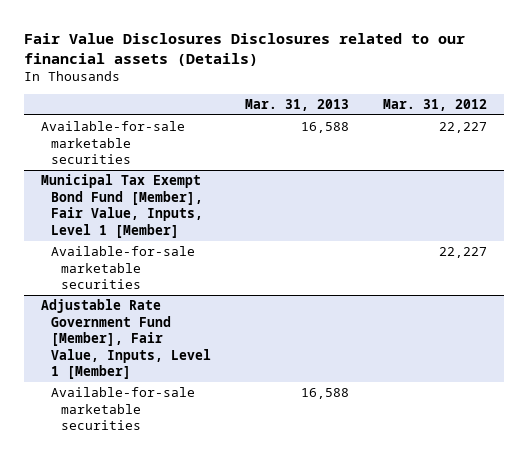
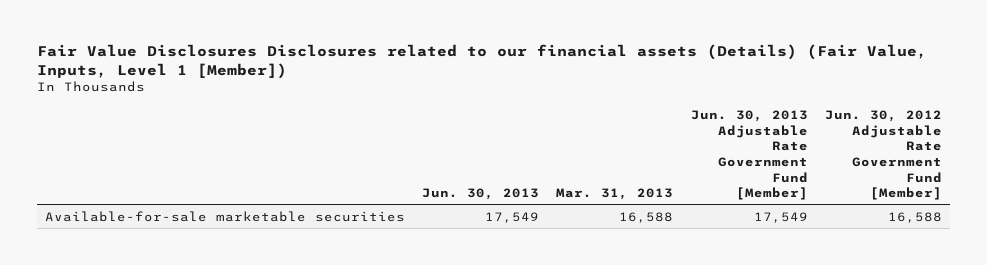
- Fair Value Disclosures Disclosures related to our financial assets (Details)
+ Fair Value Disclosures Disclosures related to our financial assets (Details) (Fair Value, Inputs, Level 1 [Member])
- | Mar. 31, 2013 | Mar. 31, 2012
+ | Jun. 30, 2013 | Mar. 31, 2013 | Jun. 30, 2013 Adjustable Rate Government Fund [Member] | Jun. 30, 2012 Adjustable Rate Government Fund [Member]
- Municipal Tax Exempt Bond Fund [Member], Fair Value, Inputs, Level 1 [Member]
- Available-for-sale marketable securities | | 22,227
- Adjustable Rate Government Fund [Member], Fair Value, Inputs, Level 1 [Member]
- Available-for-sale marketable securities | 16,588 |

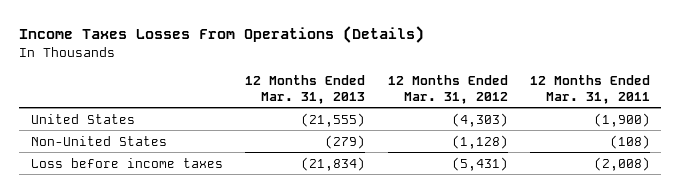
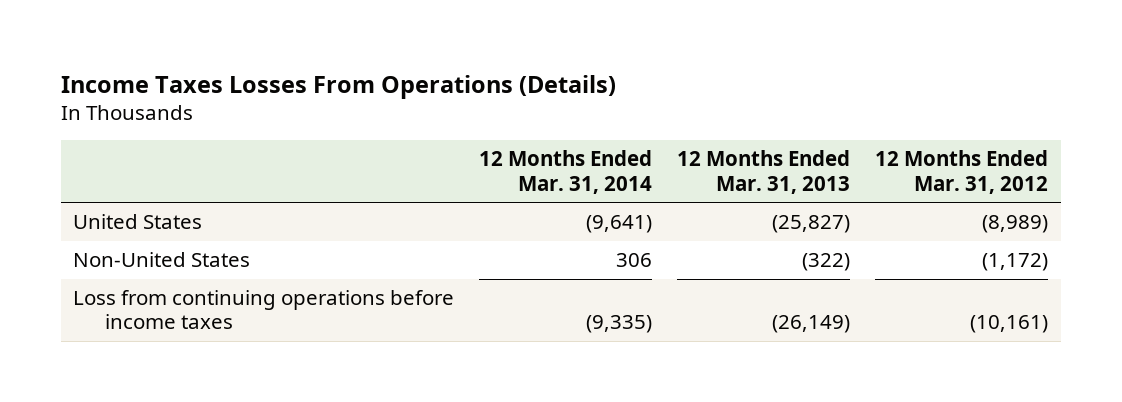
- | 12 Months Ended Mar. 31, 2013 | 12 Months Ended Mar. 31, 2012 | 12 Months Ended Mar. 31, 2011
+ | 12 Months Ended Mar. 31, 2014 | 12 Months Ended Mar. 31, 2013 | 12 Months Ended Mar. 31, 2012
- United States | (21,555) | (4,303) | (1,900)
- Non-United States | (279) | (1,128) | (108)
- Loss before income taxes | (21,834) | (5,431) | (2,008)
+ United States | (9,641) | (25,827) | (8,989)
+ Non-United States | 306 | (322) | (1,172)
+ Loss from continuing operations before income taxes | (9,335) | (26,149) | (10,161)

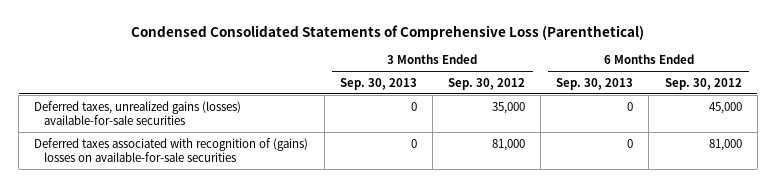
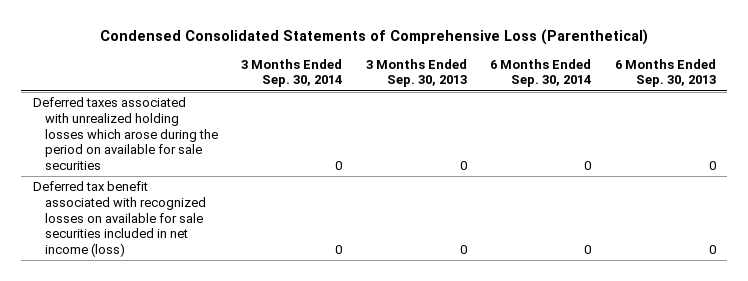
- | 3 Months Ended Sep. 30, 2013 | 3 Months Ended Sep. 30, 2012 | 6 Months Ended Sep. 30, 2013 | 6 Months Ended Sep. 30, 2012
+ | 3 Months Ended Sep. 30, 2014 | 3 Months Ended Sep. 30, 2013 | 6 Months Ended Sep. 30, 2014 | 6 Months Ended Sep. 30, 2013
- Deferred taxes, unrealized gains (losses) available-for-sale securities | 0 | 35,000 | 0 | 45,000
- Deferred taxes associated with recognition of (gains) losses on available-for-sale securities | 0 | 81,000 | 0 | 81,000
+ Deferred taxes associated with unrealized holding losses which arose during the period on available for sale securities | 0 | 0 | 0 | 0
+ Deferred tax benefit associated with recognized losses on available for sale securities included in net income (loss) | 0 | 0 | 0 | 0

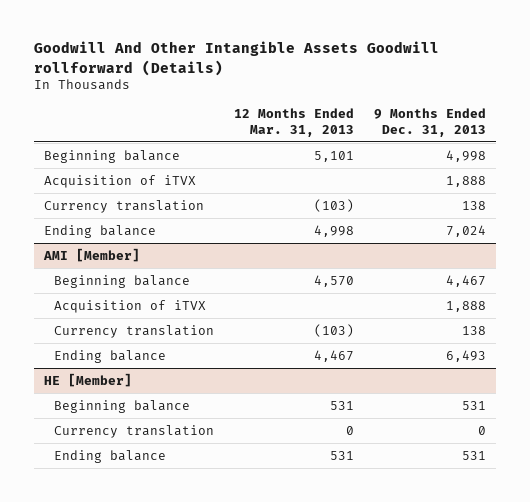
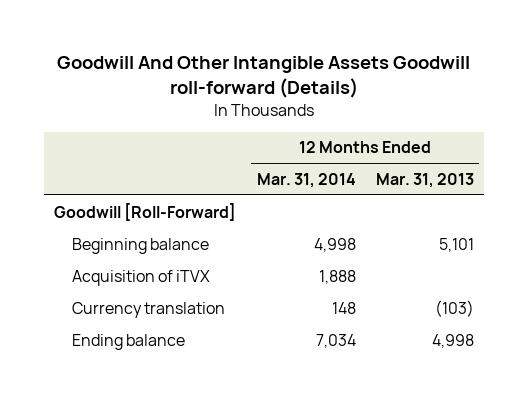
- Goodwill And Other Intangible Assets Goodwill rollforward (Details)
+ Goodwill And Other Intangible Assets Goodwill roll-forward (Details)
- | 12 Months Ended Mar. 31, 2013 | 9 Months Ended Dec. 31, 2013
+ | 12 Months Ended Mar. 31, 2014 | 12 Months Ended Mar. 31, 2013
+ Goodwill [Roll-Forward]
- AMI [Member]
- Beginning balance | 4,570 | 4,467
- Acquisition of iTVX | | 1,888
- Currency translation | (103) | 138
- Ending balance | 4,467 | 6,493
- HE [Member]
- Beginning balance | 531 | 531
- Currency translation | 0 | 0
- Ending balance | 531 | 531

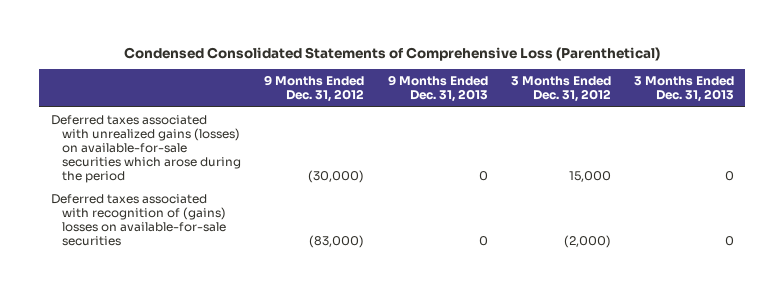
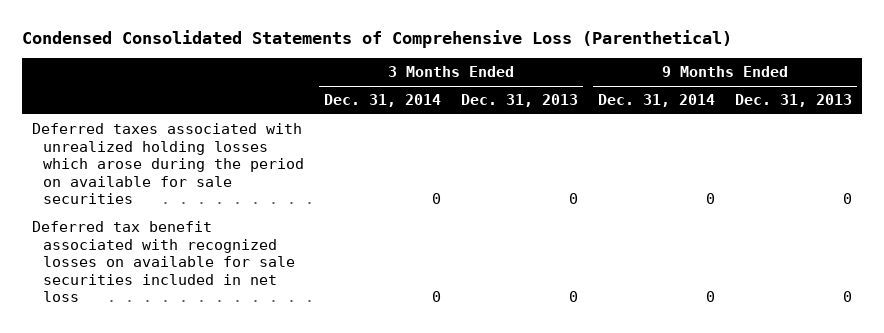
- | 9 Months Ended Dec. 31, 2012 | 9 Months Ended Dec. 31, 2013 | 3 Months Ended Dec. 31, 2012 | 3 Months Ended Dec. 31, 2013
+ | 3 Months Ended Dec. 31, 2014 | 3 Months Ended Dec. 31, 2013 | 9 Months Ended Dec. 31, 2014 | 9 Months Ended Dec. 31, 2013
- Deferred taxes associated with unrealized gains (losses) on available-for-sale securities which arose during the period | (30,000) | 0 | 15,000 | 0
- Deferred taxes associated with recognition of (gains) losses on available-for-sale securities | (83,000) | 0 | (2,000) | 0
+ Deferred taxes associated with unrealized holding losses which arose during the period on available for sale securities | 0 | 0 | 0 | 0
+ Deferred tax benefit associated with recognized losses on available for sale securities included in net loss | 0 | 0 | 0 | 0

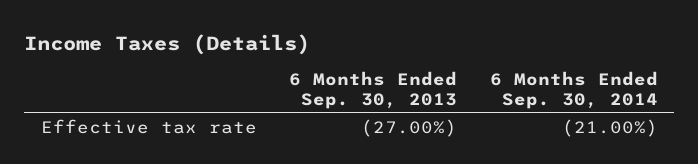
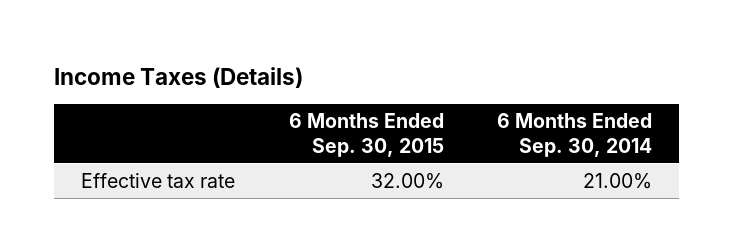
- | 6 Months Ended Sep. 30, 2013 | 6 Months Ended Sep. 30, 2014
+ | 6 Months Ended Sep. 30, 2015 | 6 Months Ended Sep. 30, 2014
- Effective tax rate | (27.00%) | (21.00%)
+ Effective tax rate | 32.00% | 21.00%

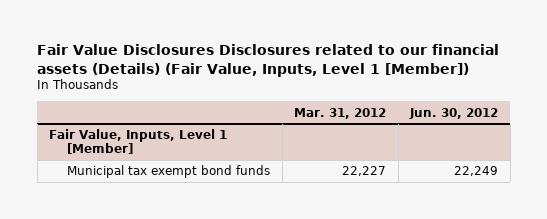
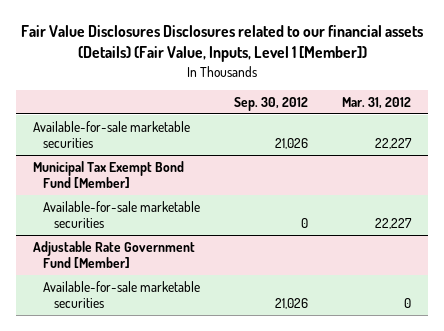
- | Mar. 31, 2012 | Jun. 30, 2012
+ | Sep. 30, 2012 | Mar. 31, 2012
- Fair Value, Inputs, Level 1 [Member]
- Municipal tax exempt bond funds | 22,227 | 22,249
+ Available-for-sale marketable securities | 21,026 | 22,227
+ Municipal Tax Exempt Bond Fund [Member]
+ Available-for-sale marketable securities | 0 | 22,227
+ Adjustable Rate Government Fund [Member]
+ Available-for-sale marketable securities | 21,026 | 0

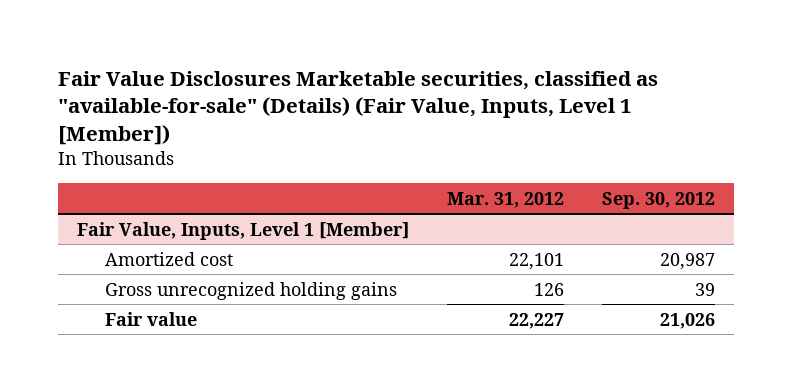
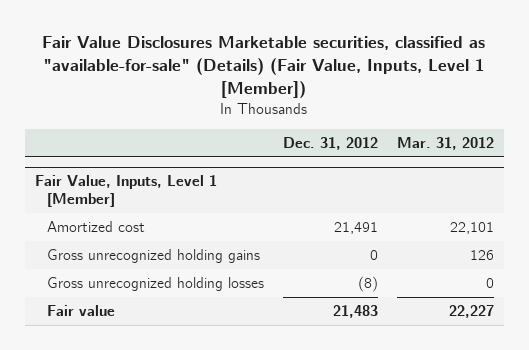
- | Mar. 31, 2012 | Sep. 30, 2012
+ | Dec. 31, 2012 | Mar. 31, 2012
@ Fair Value, Inputs, Level 1 [Member]
+ Gross unrecognized holding losses | (8) | 0

